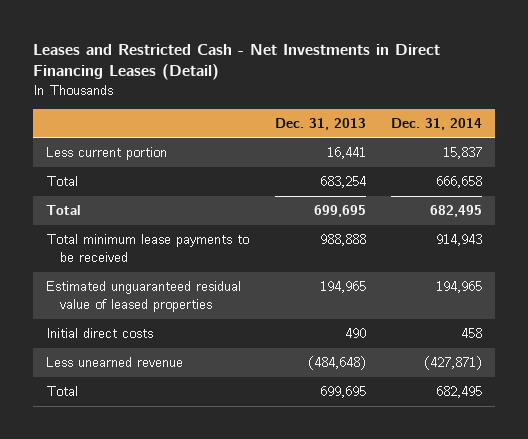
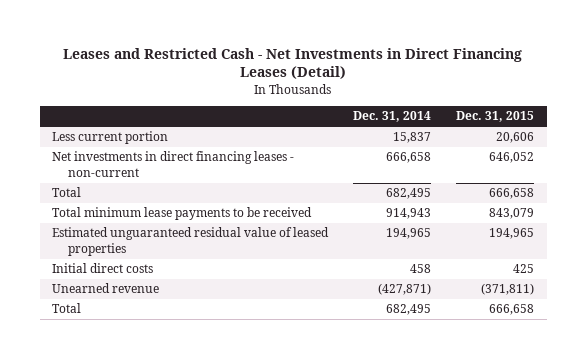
- | Dec. 31, 2013 | Dec. 31, 2014
+ | Dec. 31, 2014 | Dec. 31, 2015
- Total | 683,254 | 666,658
+ Net investments in direct financing leases - non-current | 666,658 | 646,052
- Less unearned revenue | (484,648) | (427,871)
+ Unearned revenue | (427,871) | (371,811)

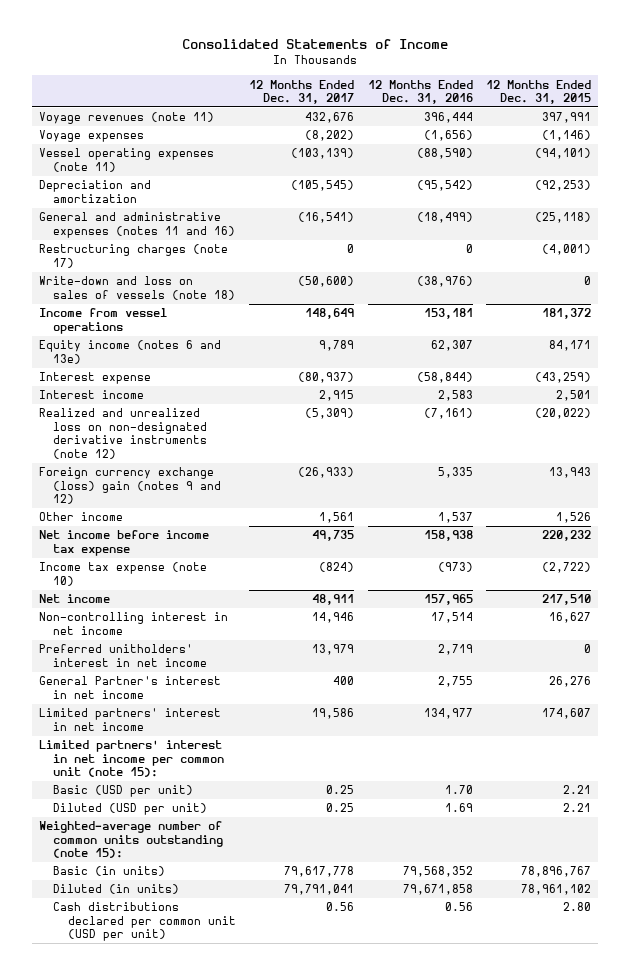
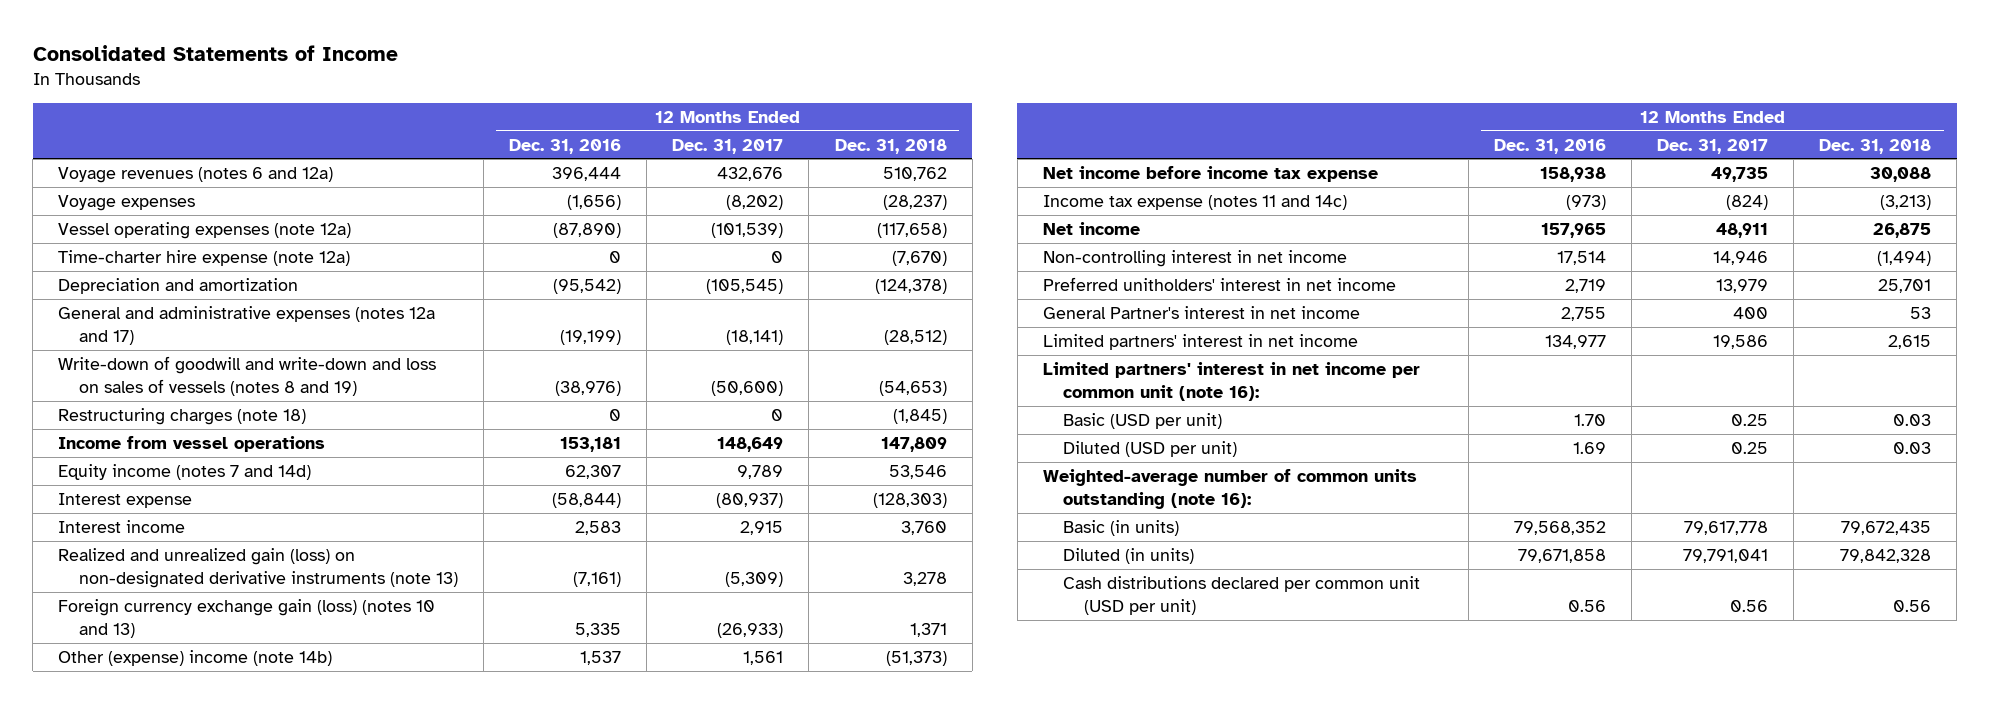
- | 12 Months Ended Dec. 31, 2017 | 12 Months Ended Dec. 31, 2016 | 12 Months Ended Dec. 31, 2015
+ | 12 Months Ended Dec. 31, 2016 | 12 Months Ended Dec. 31, 2017 | 12 Months Ended Dec. 31, 2018
- Voyage revenues (note 11) | 432,676 | 396,444 | 397,991
+ Voyage revenues (notes 6 and 12a) | 396,444 | 432,676 | 510,762
- Vessel operating expenses (note 11) | (103,139) | (88,590) | (94,101)
+ Vessel operating expenses (note 12a) | (87,890) | (101,539) | (117,658)
+ Time-charter hire expense (note 12a) | 0 | 0 | (7,670)
- General and administrative expenses (notes 11 and 16) | (16,541) | (18,499) | (25,118)
- Restructuring charges (note 17) | 0 | 0 | (4,001)
- Write-down and loss on sales of vessels (note 18) | (50,600) | (38,976) | 0
+ General and administrative expenses (notes 12a and 17) | (19,199) | (18,141) | (28,512)
+ Write-down of goodwill and write-down and loss on sales of vessels (notes 8 and 19) | (38,976) | (50,600) | (54,653)
+ Restructuring charges (note 18) | 0 | 0 | (1,845)
- Equity income (notes 6 and 13e) | 9,789 | 62,307 | 84,171
+ Equity income (notes 7 and 14d) | 62,307 | 9,789 | 53,546
- Realized and unrealized loss on non-designated derivative instruments (note 12) | (5,309) | (7,161) | (20,022)
- Foreign currency exchange (loss) gain (notes 9 and 12) | (26,933) | 5,335 | 13,943
- Other income | 1,561 | 1,537 | 1,526
+ Realized and unrealized gain (loss) on non-designated derivative instruments (note 13) | (7,161) | (5,309) | 3,278
+ Foreign currency exchange gain (loss) (notes 10 and 13) | 5,335 | (26,933) | 1,371
+ Other (expense) income (note 14b) | 1,537 | 1,561 | (51,373)
- Income tax expense (note 10) | (824) | (973) | (2,722)
+ Income tax expense (notes 11 and 14c) | (973) | (824) | (3,213)
- Limited partners' interest in net income per common unit (note 15):
+ Limited partners' interest in net income per common unit (note 16):
- Weighted-average number of common units outstanding (note 15):
+ Weighted-average number of common units outstanding (note 16):

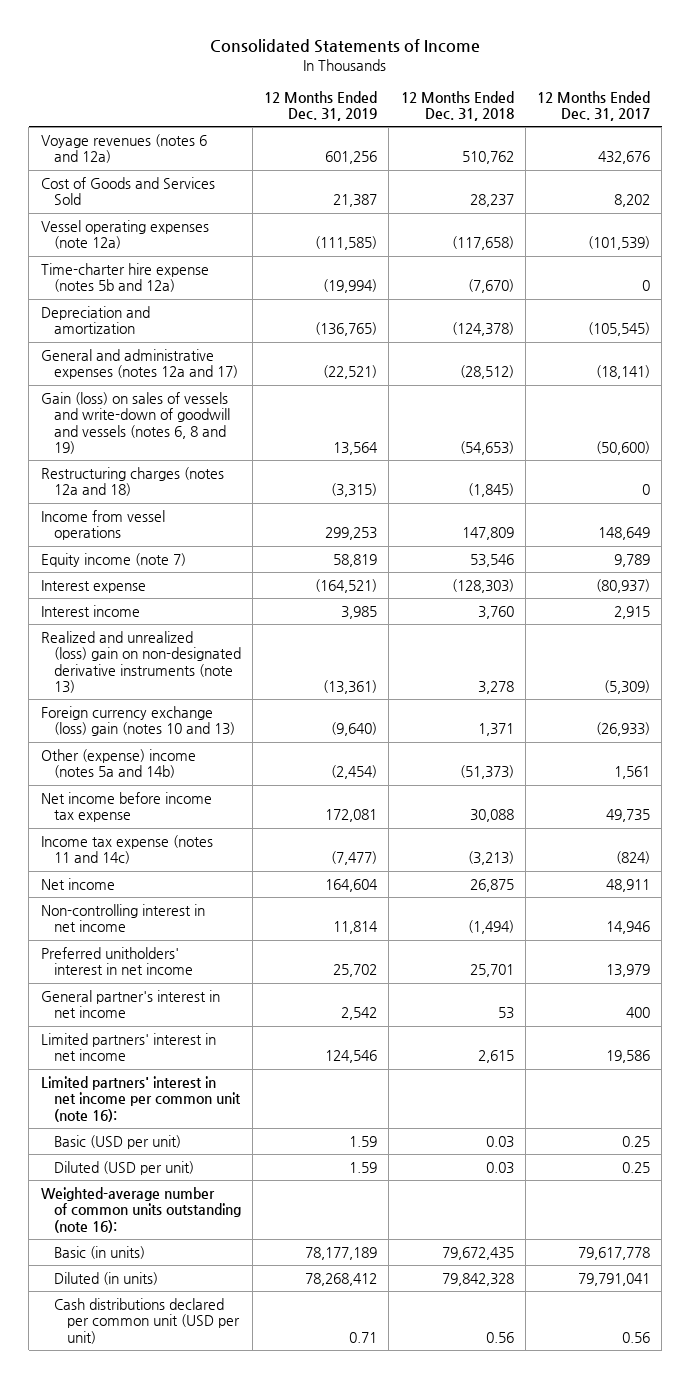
- | 12 Months Ended Dec. 31, 2016 | 12 Months Ended Dec. 31, 2017 | 12 Months Ended Dec. 31, 2018
+ | 12 Months Ended Dec. 31, 2019 | 12 Months Ended Dec. 31, 2018 | 12 Months Ended Dec. 31, 2017
- Voyage expenses | (1,656) | (8,202) | (28,237)
+ Cost of Goods and Services Sold | 21,387 | 28,237 | 8,202
- Time-charter hire expense (note 12a) | 0 | 0 | (7,670)
+ Time-charter hire expense (notes 5b and 12a) | (19,994) | (7,670) | 0
- Write-down of goodwill and write-down and loss on sales of vessels (notes 8 and 19) | (38,976) | (50,600) | (54,653)
- Restructuring charges (note 18) | 0 | 0 | (1,845)
+ Gain (loss) on sales of vessels and write-down of goodwill and vessels (notes 6, 8 and 19) | 13,564 | (54,653) | (50,600)
+ Restructuring charges (notes 12a and 18) | (3,315) | (1,845) | 0
- Equity income (notes 7 and 14d) | 62,307 | 9,789 | 53,546
+ Equity income (note 7) | 58,819 | 53,546 | 9,789
- Realized and unrealized gain (loss) on non-designated derivative instruments (note 13) | (7,161) | (5,309) | 3,278
- Foreign currency exchange gain (loss) (notes 10 and 13) | 5,335 | (26,933) | 1,371
- Other (expense) income (note 14b) | 1,537 | 1,561 | (51,373)
+ Realized and unrealized (loss) gain on non-designated derivative instruments (note 13) | (13,361) | 3,278 | (5,309)
+ Foreign currency exchange (loss) gain (notes 10 and 13) | (9,640) | 1,371 | (26,933)
+ Other (expense) income (notes 5a and 14b) | (2,454) | (51,373) | 1,561
- General Partner's interest in net income | 2,755 | 400 | 53
+ General partner's interest in net income | 2,542 | 53 | 400

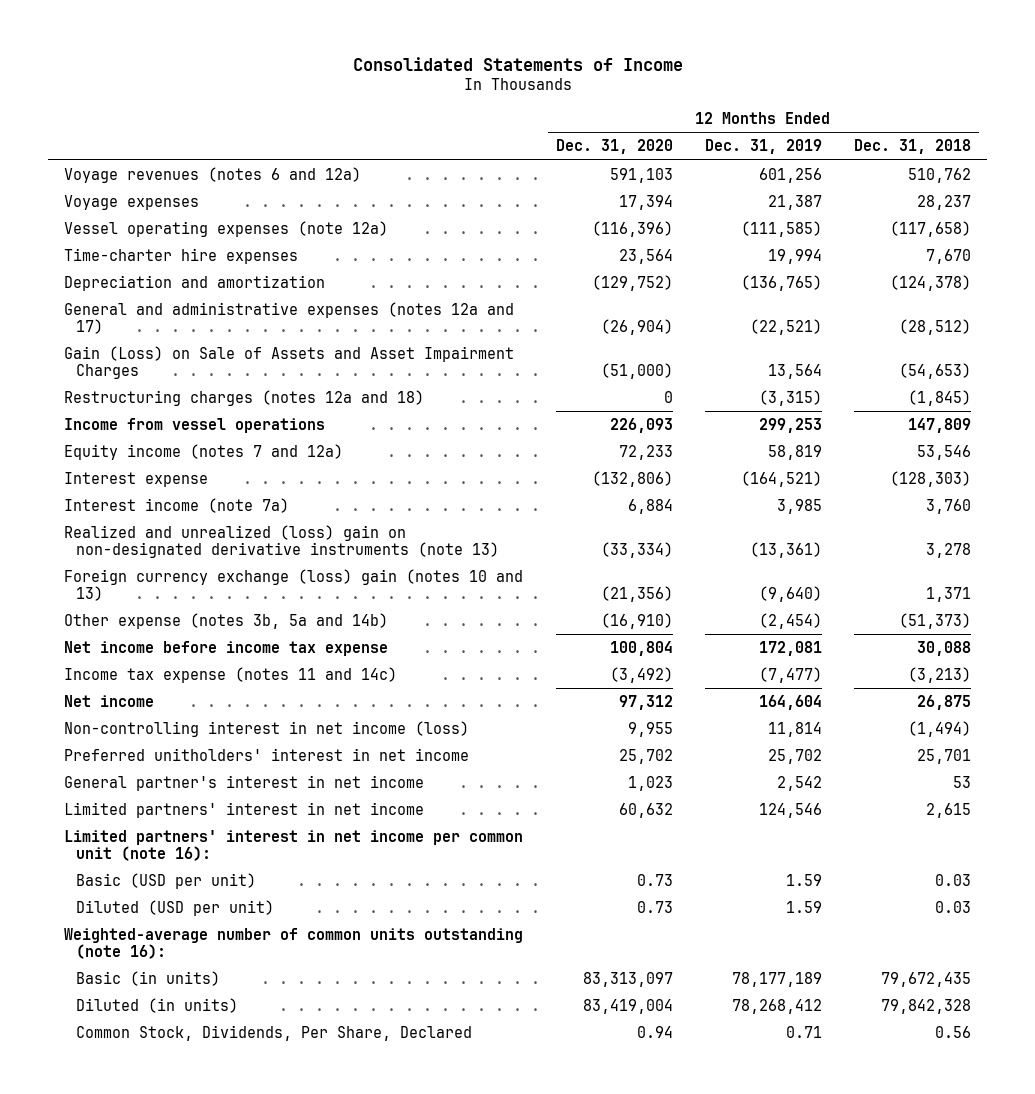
- | 12 Months Ended Dec. 31, 2019 | 12 Months Ended Dec. 31, 2018 | 12 Months Ended Dec. 31, 2017
+ | 12 Months Ended Dec. 31, 2020 | 12 Months Ended Dec. 31, 2019 | 12 Months Ended Dec. 31, 2018
- Cost of Goods and Services Sold | 21,387 | 28,237 | 8,202
+ Voyage expenses | 17,394 | 21,387 | 28,237
- Time-charter hire expense (notes 5b and 12a) | (19,994) | (7,670) | 0
+ Time-charter hire expenses | 23,564 | 19,994 | 7,670
- Gain (loss) on sales of vessels and write-down of goodwill and vessels (notes 6, 8 and 19) | 13,564 | (54,653) | (50,600)
+ Gain (Loss) on Sale of Assets and Asset Impairment Charges | (51,000) | 13,564 | (54,653)
- Equity income (note 7) | 58,819 | 53,546 | 9,789
+ Equity income (notes 7 and 12a) | 72,233 | 58,819 | 53,546
- Interest income | 3,985 | 3,760 | 2,915
+ Interest income (note 7a) | 6,884 | 3,985 | 3,760
- Other (expense) income (notes 5a and 14b) | (2,454) | (51,373) | 1,561
+ Other expense (notes 3b, 5a and 14b) | (16,910) | (2,454) | (51,373)
- Non-controlling interest in net income | 11,814 | (1,494) | 14,946
+ Non-controlling interest in net income (loss) | 9,955 | 11,814 | (1,494)
- Cash distributions declared per common unit (USD per unit) | 0.71 | 0.56 | 0.56
+ Common Stock, Dividends, Per Share, Declared | 0.94 | 0.71 | 0.56

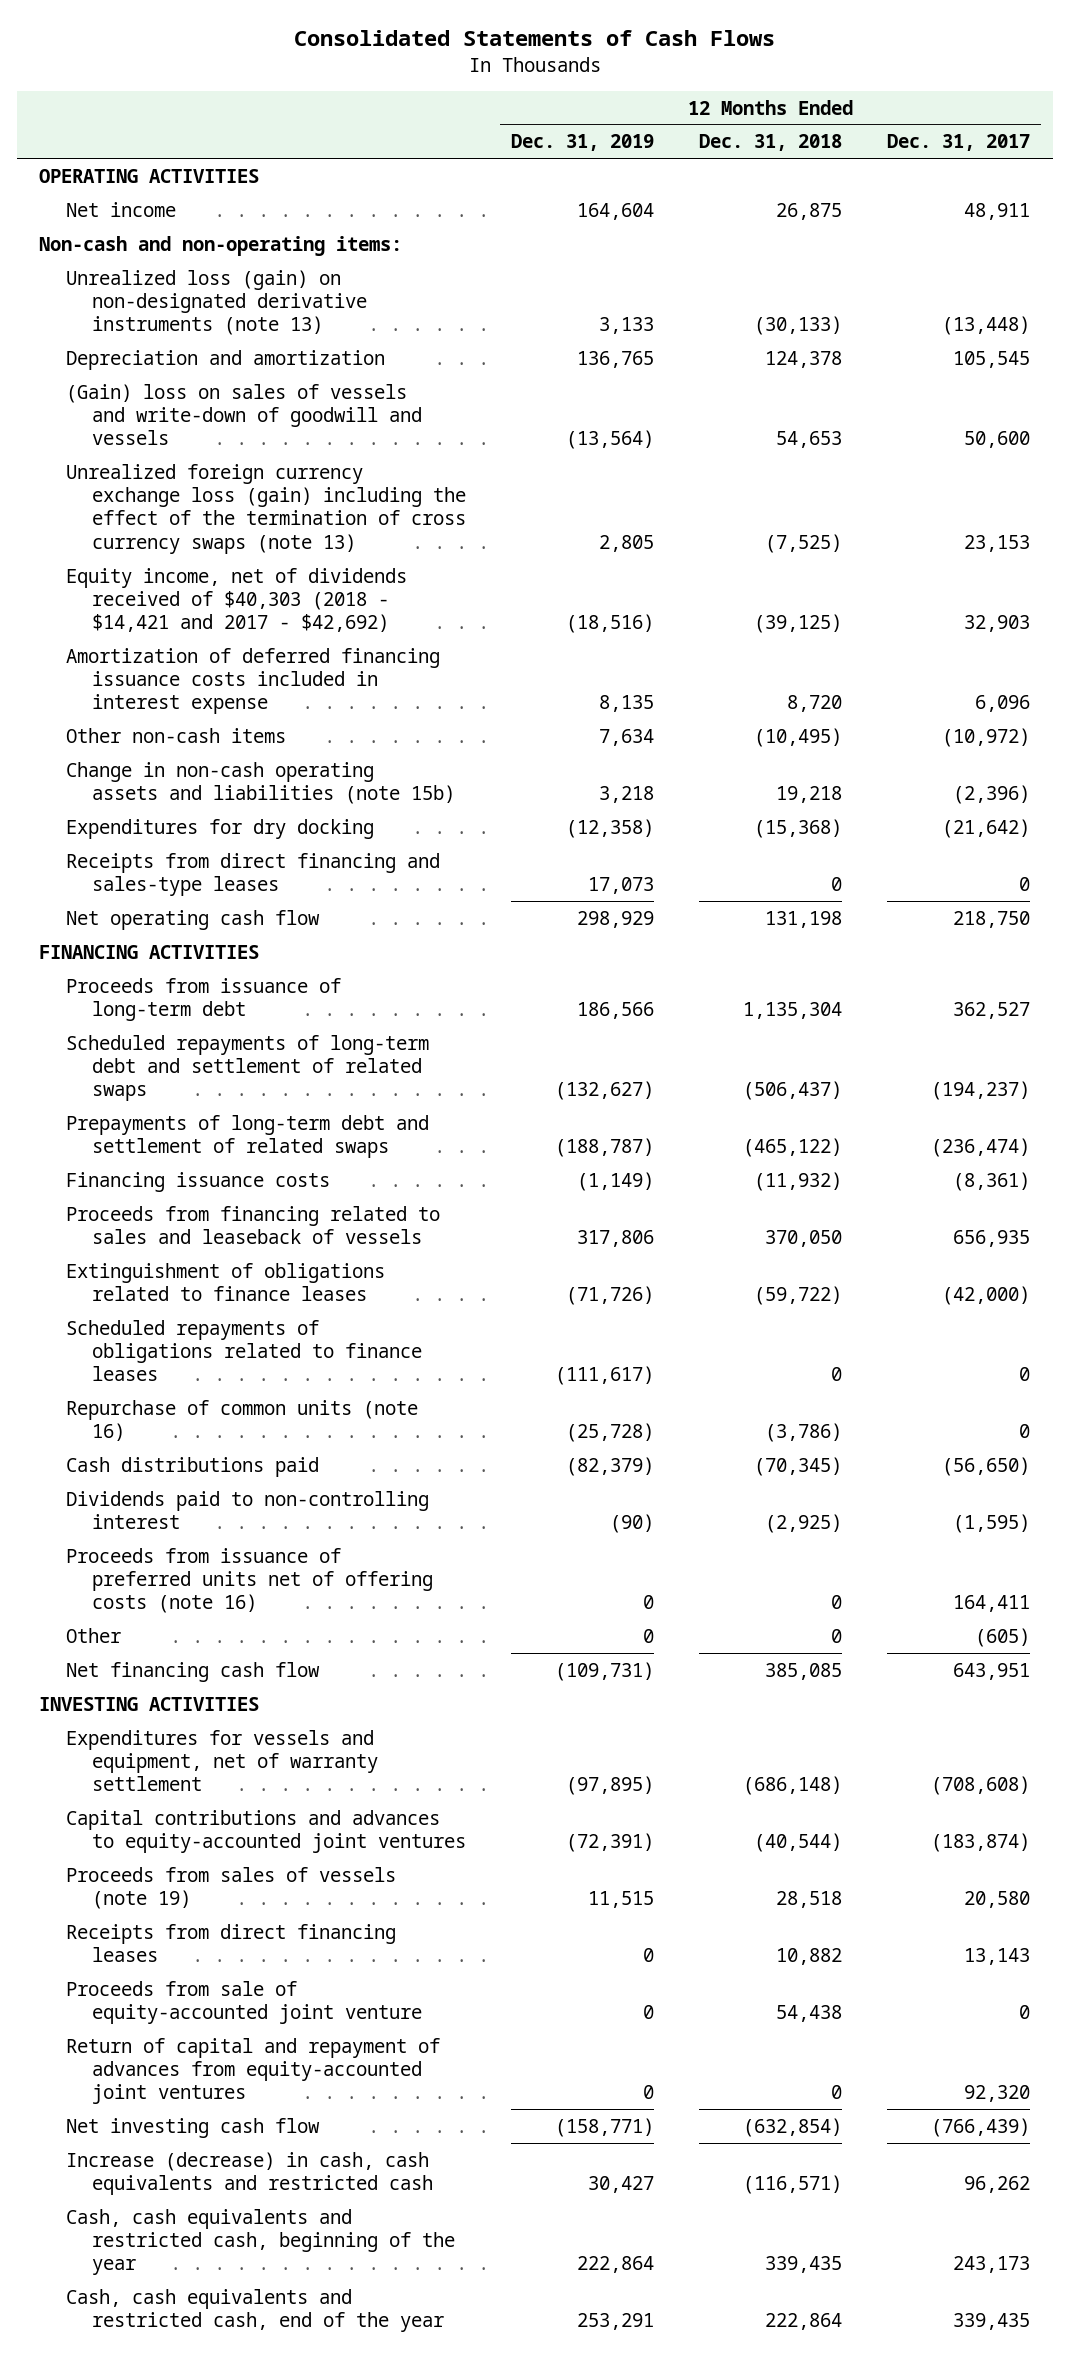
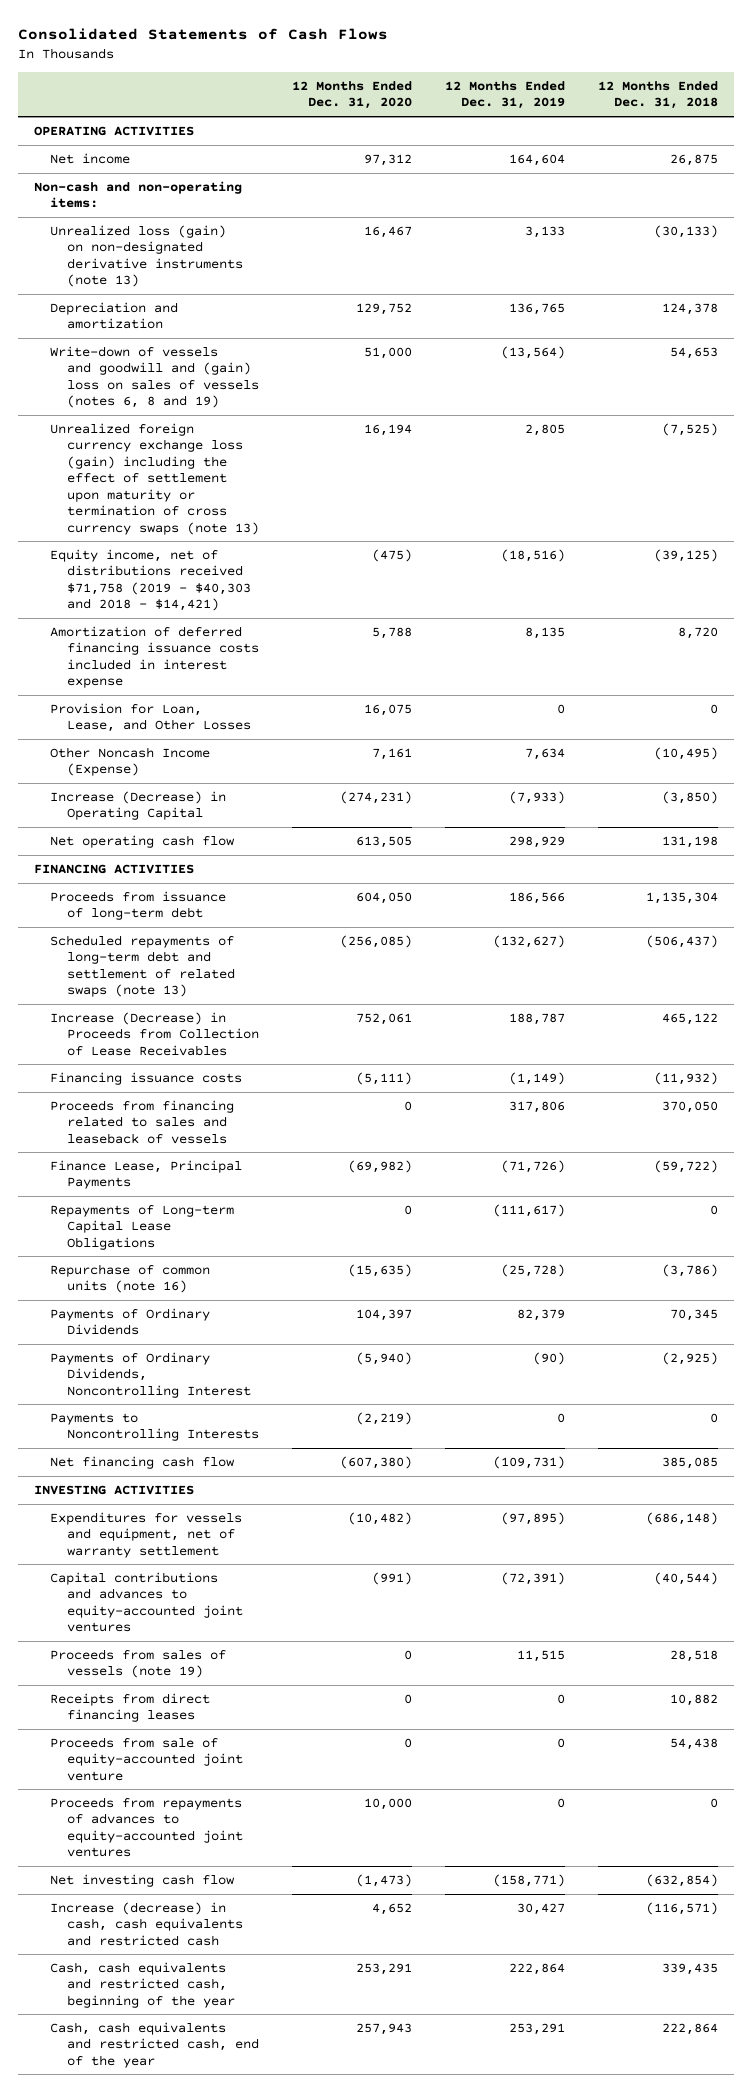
- | 12 Months Ended Dec. 31, 2019 | 12 Months Ended Dec. 31, 2018 | 12 Months Ended Dec. 31, 2017
+ | 12 Months Ended Dec. 31, 2020 | 12 Months Ended Dec. 31, 2019 | 12 Months Ended Dec. 31, 2018
- (Gain) loss on sales of vessels and write-down of goodwill and vessels | (13,564) | 54,653 | 50,600
- Unrealized foreign currency exchange loss (gain) including the effect of the termination of cross currency swaps (note 13) | 2,805 | (7,525) | 23,153
- Equity income, net of dividends received of $40,303 (2018 - $14,421 and 2017 - $42,692) | (18,516) | (39,125) | 32,903
+ Write-down of vessels and goodwill and (gain) loss on sales of vessels (notes 6, 8 and 19) | 51,000 | (13,564) | 54,653
+ Unrealized foreign currency exchange loss (gain) including the effect of settlement upon maturity or termination of cross currency swaps (note 13) | 16,194 | 2,805 | (7,525)
+ Equity income, net of distributions received $71,758 (2019 - $40,303 and 2018 - $14,421) | (475) | (18,516) | (39,125)
- Other non-cash items | 7,634 | (10,495) | (10,972)
- Change in non-cash operating assets and liabilities (note 15b) | 3,218 | 19,218 | (2,396)
- Expenditures for dry docking | (12,358) | (15,368) | (21,642)
- Receipts from direct financing and sales-type leases | 17,073 | 0 | 0
+ Provision for Loan, Lease, and Other Losses | 16,075 | 0 | 0
+ Other Noncash Income (Expense) | 7,161 | 7,634 | (10,495)
+ Increase (Decrease) in Operating Capital | (274,231) | (7,933) | (3,850)
- Scheduled repayments of long-term debt and settlement of related swaps | (132,627) | (506,437) | (194,237)
- Prepayments of long-term debt and settlement of related swaps | (188,787) | (465,122) | (236,474)
+ Scheduled repayments of long-term debt and settlement of related swaps (note 13) | (256,085) | (132,627) | (506,437)
+ Increase (Decrease) in Proceeds from Collection of Lease Receivables | 752,061 | 188,787 | 465,122
- Extinguishment of obligations related to finance leases | (71,726) | (59,722) | (42,000)
- Scheduled repayments of obligations related to finance leases | (111,617) | 0 | 0
+ Finance Lease, Principal Payments | (69,982) | (71,726) | (59,722)
+ Repayments of Long-term Capital Lease Obligations | 0 | (111,617) | 0
- Cash distributions paid | (82,379) | (70,345) | (56,650)
- Dividends paid to non-controlling interest | (90) | (2,925) | (1,595)
- Proceeds from issuance of preferred units net of offering costs (note 16) | 0 | 0 | 164,411
- Other | 0 | 0 | (605)
+ Payments of Ordinary Dividends | 104,397 | 82,379 | 70,345
+ Payments of Ordinary Dividends, Noncontrolling Interest | (5,940) | (90) | (2,925)
+ Payments to Noncontrolling Interests | (2,219) | 0 | 0
- Return of capital and repayment of advances from equity-accounted joint ventures | 0 | 0 | 92,320
+ Proceeds from repayments of advances to equity-accounted joint ventures | 10,000 | 0 | 0

